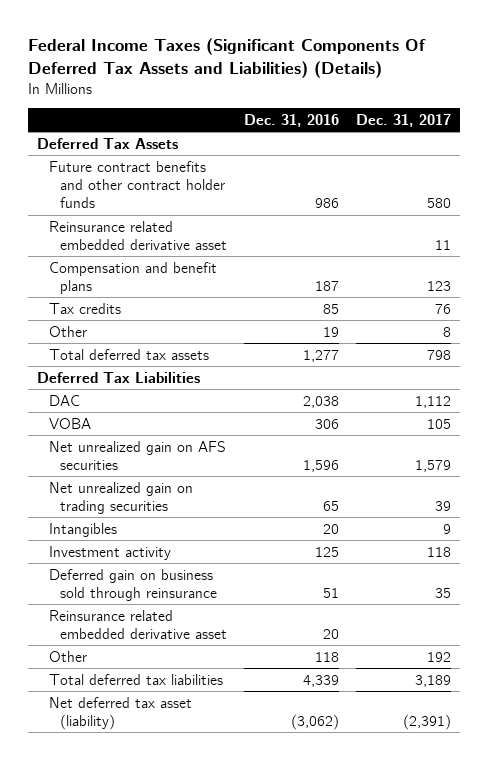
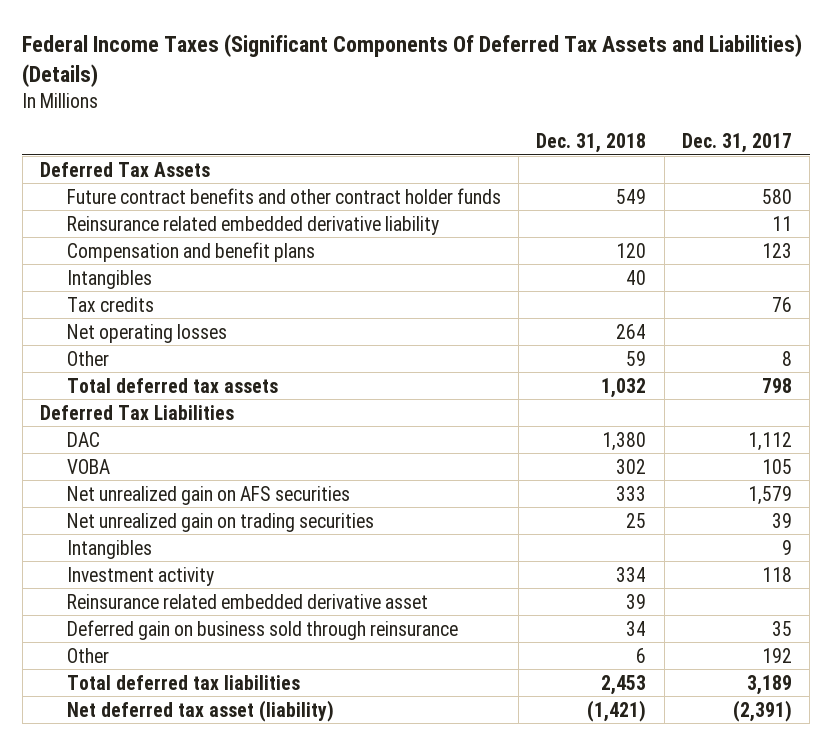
- | Dec. 31, 2016 | Dec. 31, 2017
+ | Dec. 31, 2018 | Dec. 31, 2017
- Reinsurance related embedded derivative asset | | 11
+ Reinsurance related embedded derivative liability | | 11
+ Intangibles | 40 |
+ Net operating losses | 264 |
moved down: Deferred gain on business sold through reinsurance | 34 | 35

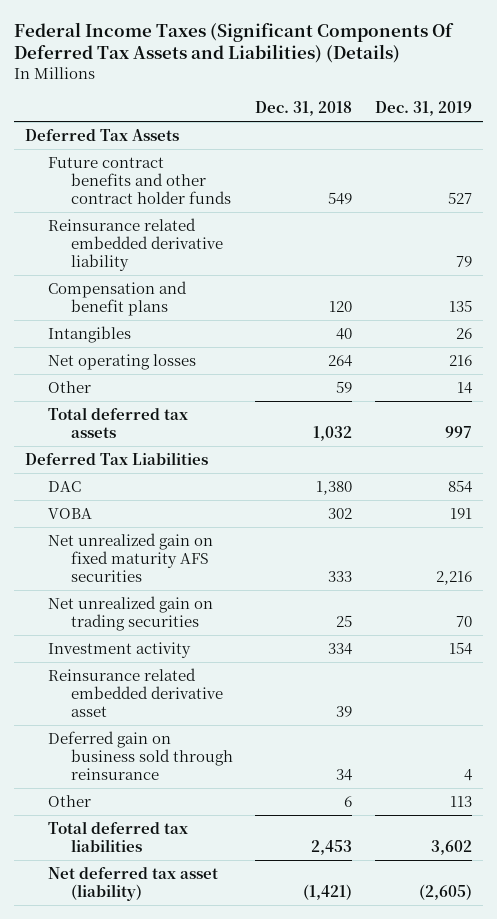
- | Dec. 31, 2018 | Dec. 31, 2017
+ | Dec. 31, 2018 | Dec. 31, 2019
- Tax credits | | 76
- Net unrealized gain on AFS securities | 333 | 1,579
+ Net unrealized gain on fixed maturity AFS securities | 333 | 2,216
- Intangibles | | 9

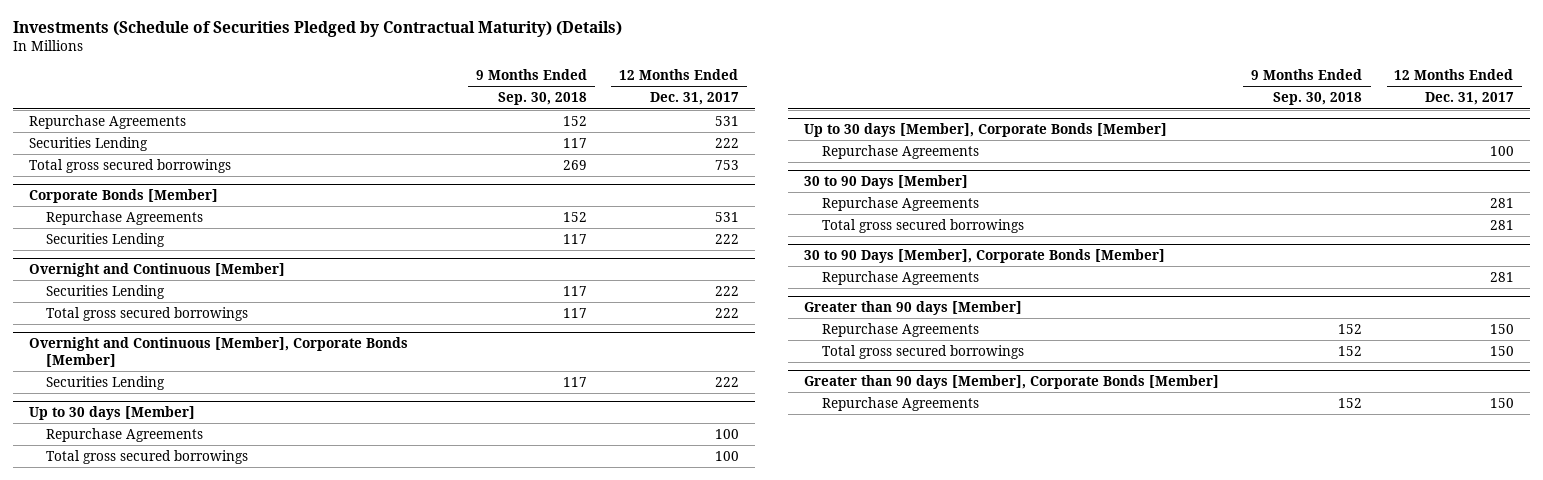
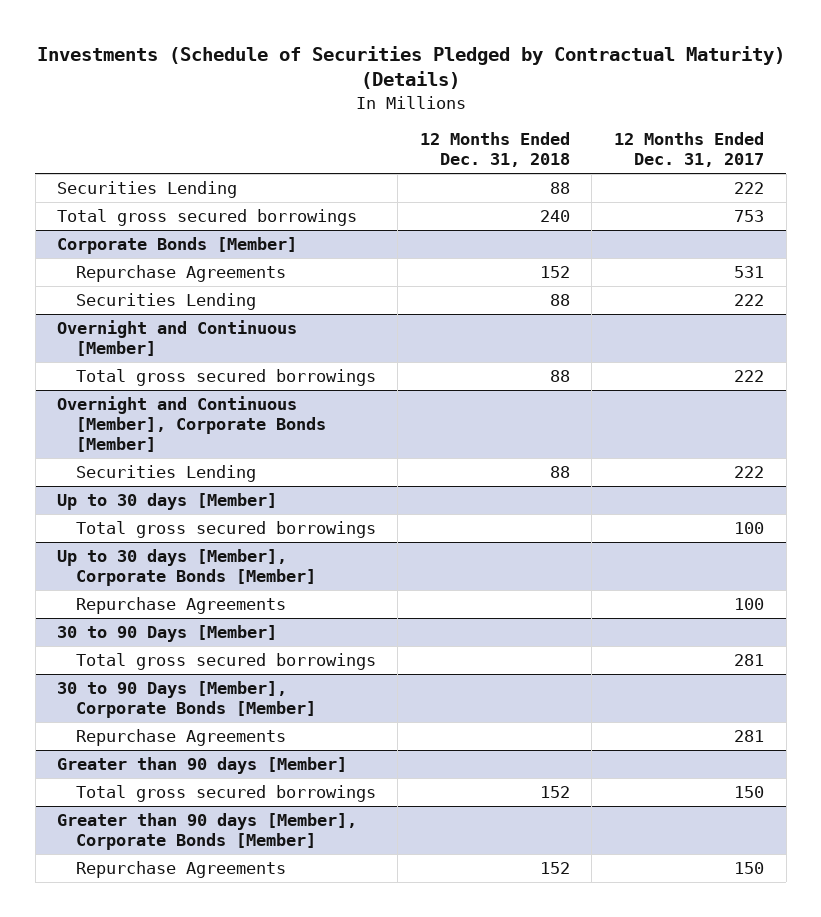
- | 9 Months Ended Sep. 30, 2018 | 12 Months Ended Dec. 31, 2017
+ | 12 Months Ended Dec. 31, 2018 | 12 Months Ended Dec. 31, 2017
- Repurchase Agreements | 152 | 531
@ Overnight and Continuous [Member]
- Securities Lending | 117 | 222
@ Up to 30 days [Member]
- Repurchase Agreements | | 100
@ 30 to 90 Days [Member]
- Repurchase Agreements | | 281
@ Greater than 90 days [Member]
- Repurchase Agreements | 152 | 150

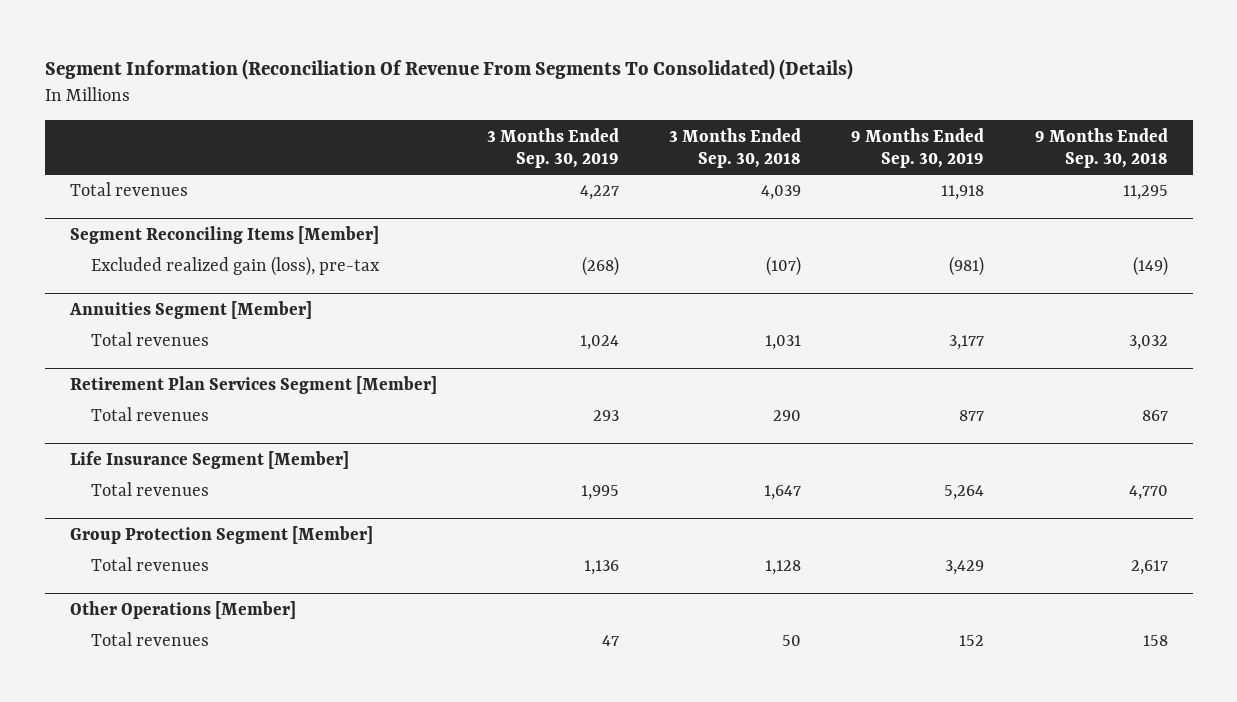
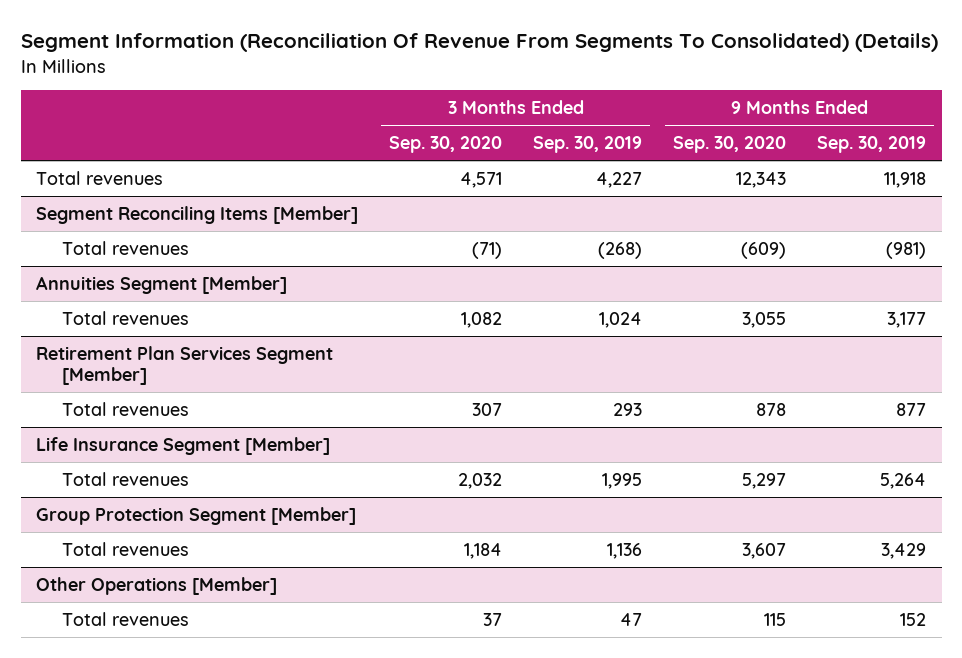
- | 3 Months Ended Sep. 30, 2019 | 3 Months Ended Sep. 30, 2018 | 9 Months Ended Sep. 30, 2019 | 9 Months Ended Sep. 30, 2018
+ | 3 Months Ended Sep. 30, 2020 | 3 Months Ended Sep. 30, 2019 | 9 Months Ended Sep. 30, 2020 | 9 Months Ended Sep. 30, 2019
@ Segment Reconciling Items [Member]
- Excluded realized gain (loss), pre-tax | (268) | (107) | (981) | (149)
+ Total revenues | (71) | (268) | (609) | (981)

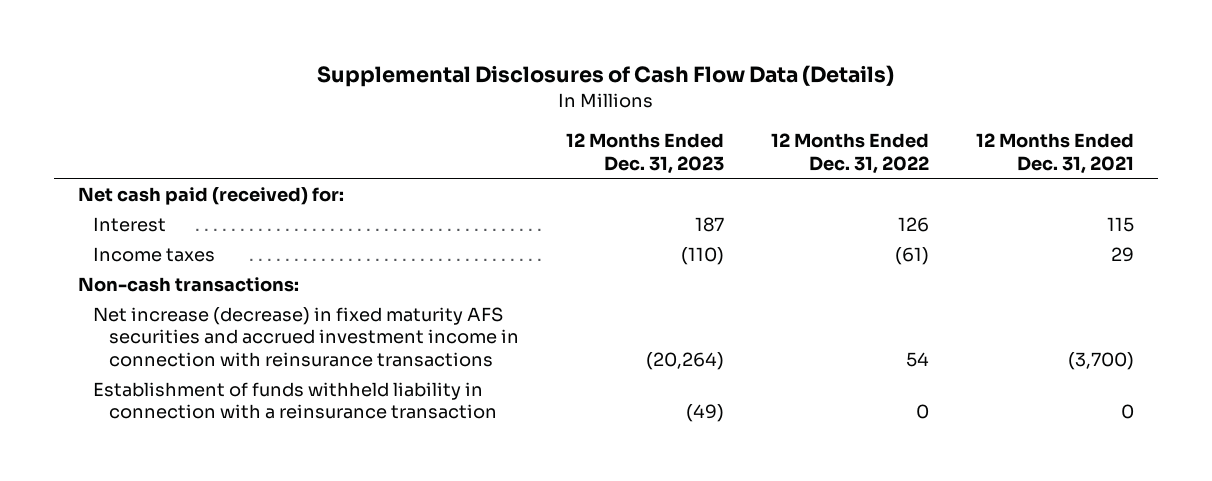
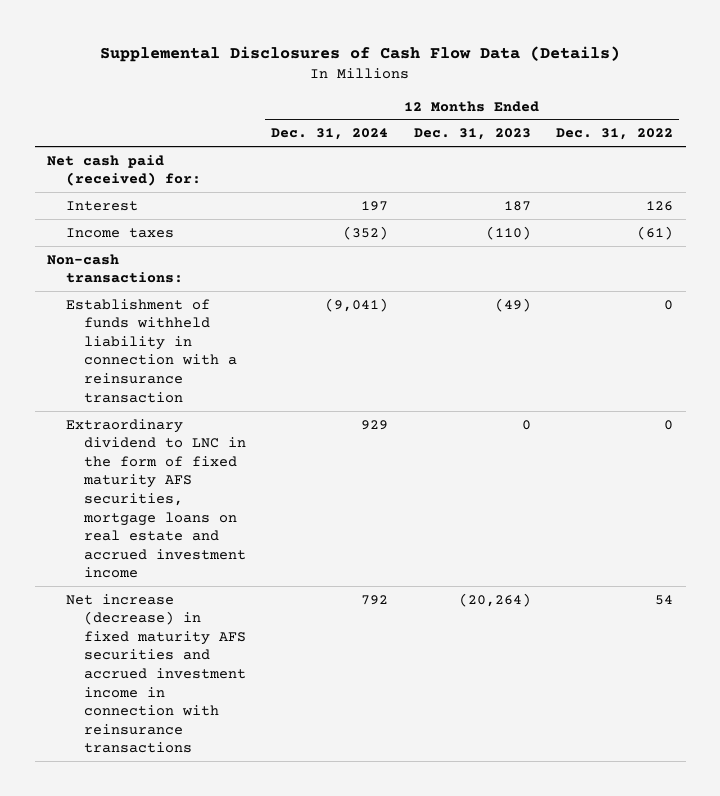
- | 12 Months Ended Dec. 31, 2023 | 12 Months Ended Dec. 31, 2022 | 12 Months Ended Dec. 31, 2021
+ | 12 Months Ended Dec. 31, 2024 | 12 Months Ended Dec. 31, 2023 | 12 Months Ended Dec. 31, 2022
+ Extraordinary dividend to LNC in the form of fixed maturity AFS securities, mortgage loans on real estate and accrued investment income | 929 | 0 | 0
moved down: Net increase (decrease) in fixed maturity AFS securities and accrued investment income in connection with reinsurance transactions | 792 | (20,264) | 54

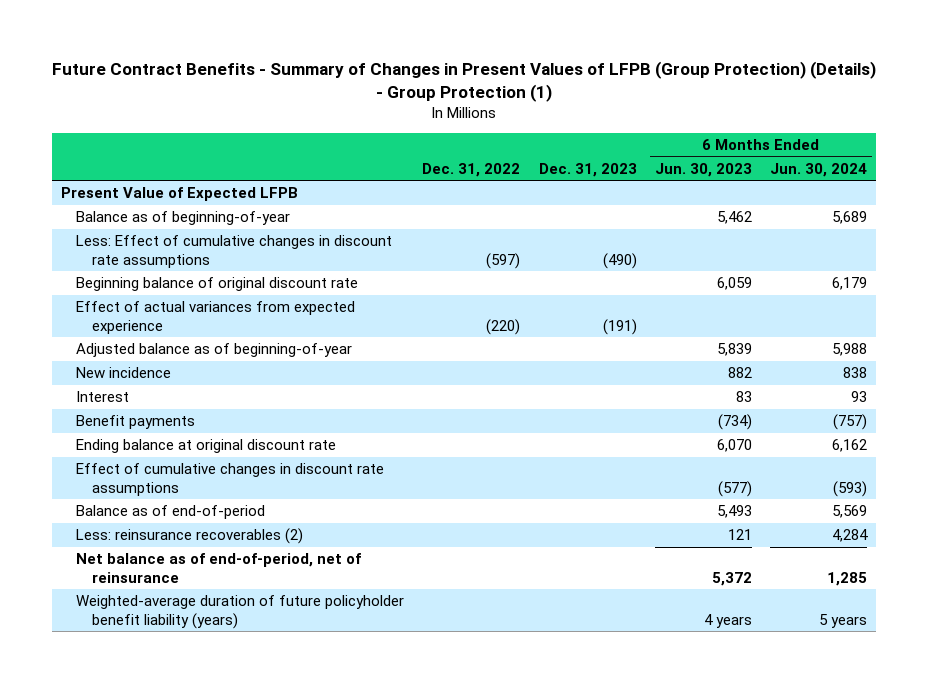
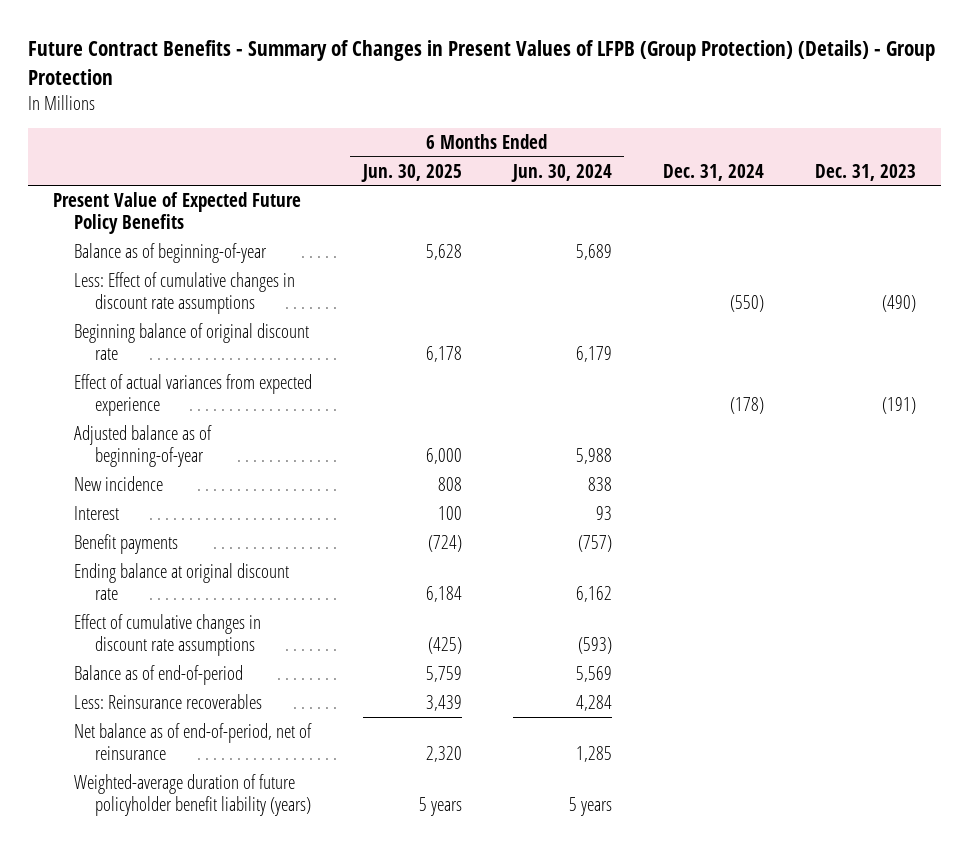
- Future Contract Benefits - Summary of Changes in Present Values of LFPB (Group Protection) (Details) - Group Protection (1)
+ Future Contract Benefits - Summary of Changes in Present Values of LFPB (Group Protection) (Details) - Group Protection
- | Dec. 31, 2022 | Dec. 31, 2023 | 6 Months Ended Jun. 30, 2023 | 6 Months Ended Jun. 30, 2024
+ | 6 Months Ended Jun. 30, 2025 | 6 Months Ended Jun. 30, 2024 | Dec. 31, 2024 | Dec. 31, 2023
- Present Value of Expected LFPB
+ Present Value of Expected Future Policy Benefits
- Less: reinsurance recoverables (2) | | | 121 | 4,284
+ Less: Reinsurance recoverables | 3,439 | 4,284 | |

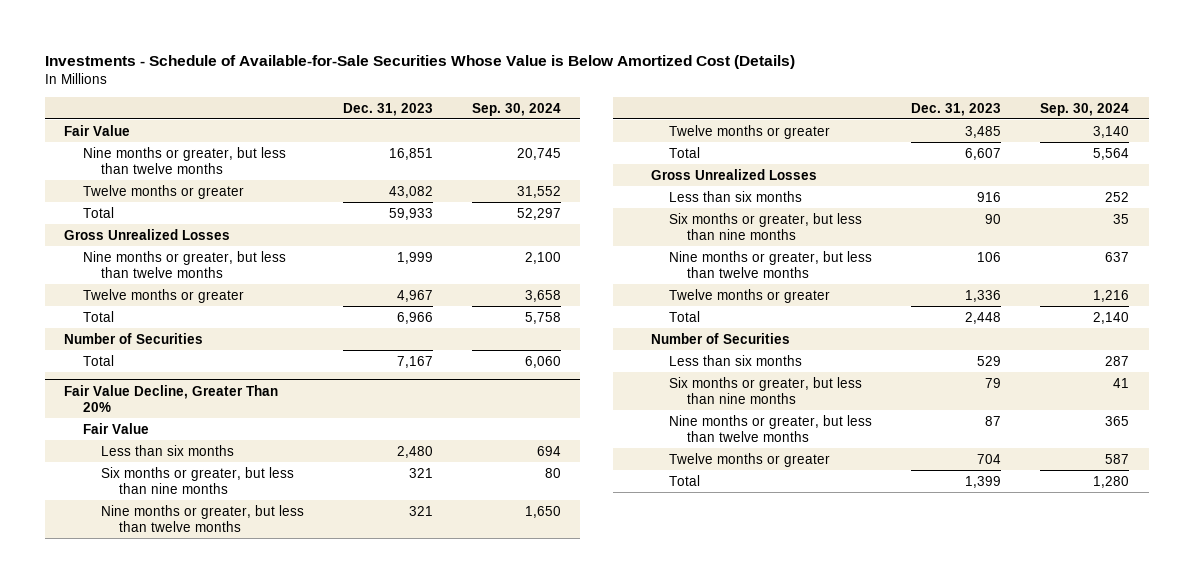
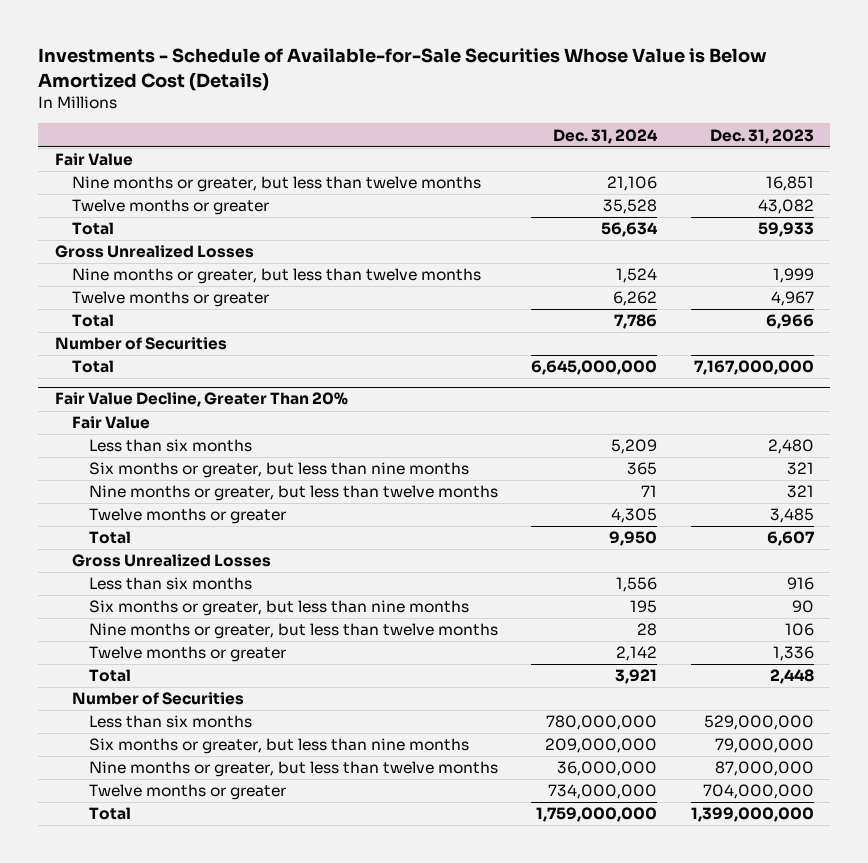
- | Dec. 31, 2023 | Sep. 30, 2024
+ | Dec. 31, 2024 | Dec. 31, 2023
- Total | 7,167 | 6,060
+ Total | 6,645,000,000 | 7,167,000,000
@ Fair Value Decline, Greater Than 20%
- Less than six months | 529 | 287
- Six months or greater, but less than nine months | 79 | 41
- Nine months or greater, but less than twelve months | 87 | 365
- Twelve months or greater | 704 | 587
- Total | 1,399 | 1,280
+ Less than six months | 780,000,000 | 529,000,000
+ Six months or greater, but less than nine months | 209,000,000 | 79,000,000
+ Nine months or greater, but less than twelve months | 36,000,000 | 87,000,000
+ Twelve months or greater | 734,000,000 | 704,000,000
+ Total | 1,759,000,000 | 1,399,000,000

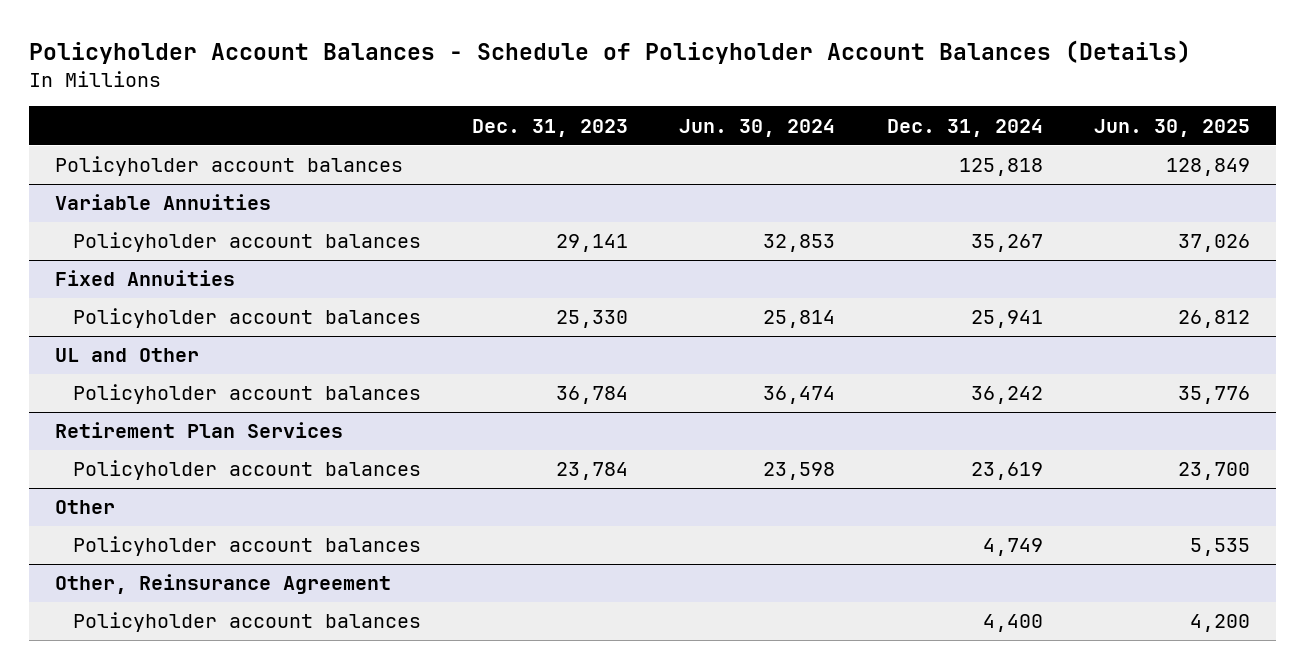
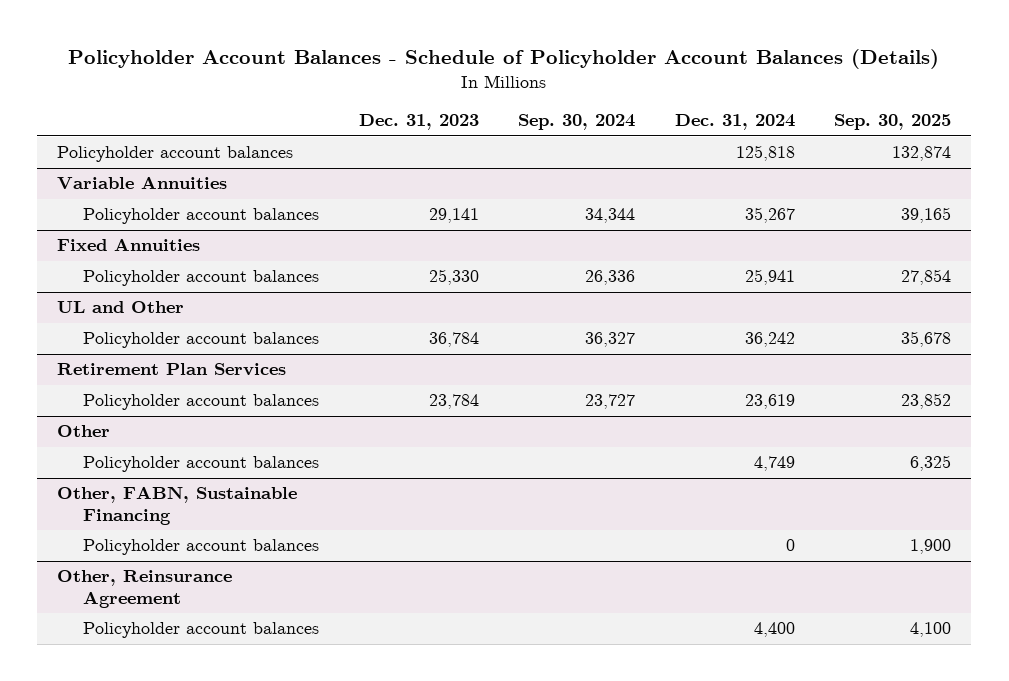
- | Dec. 31, 2023 | Jun. 30, 2024 | Dec. 31, 2024 | Jun. 30, 2025
+ | Dec. 31, 2023 | Sep. 30, 2024 | Dec. 31, 2024 | Sep. 30, 2025
+ Other, FABN, Sustainable Financing
+ Policyholder account balances | | | 0 | 1,900

